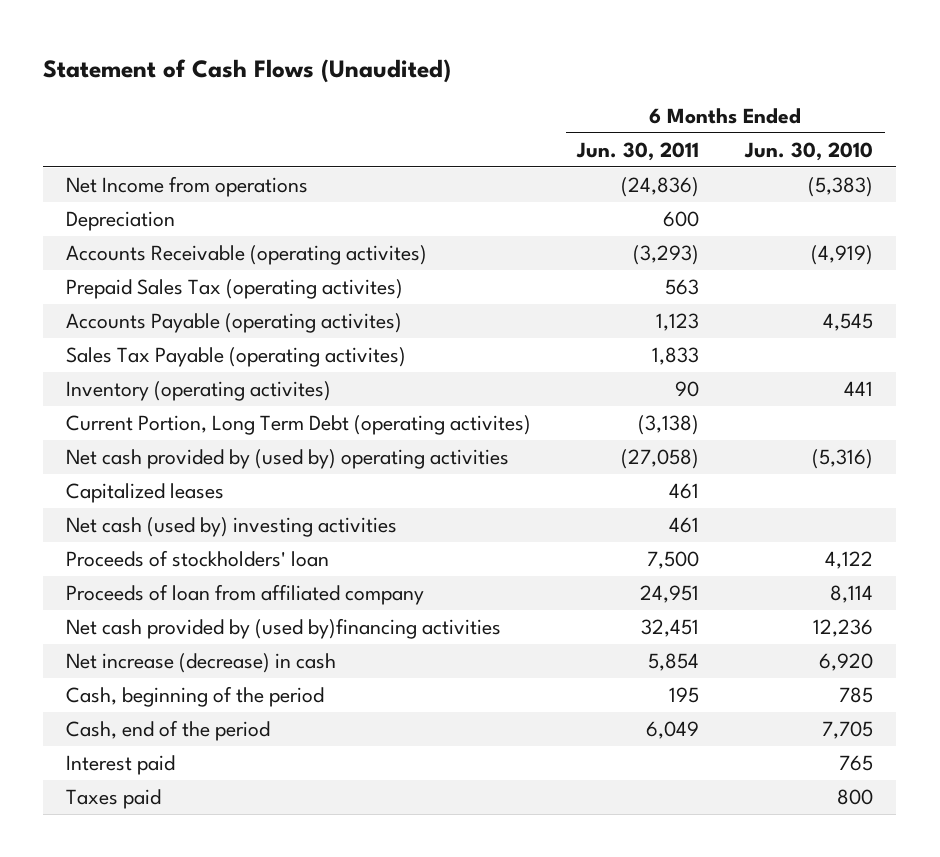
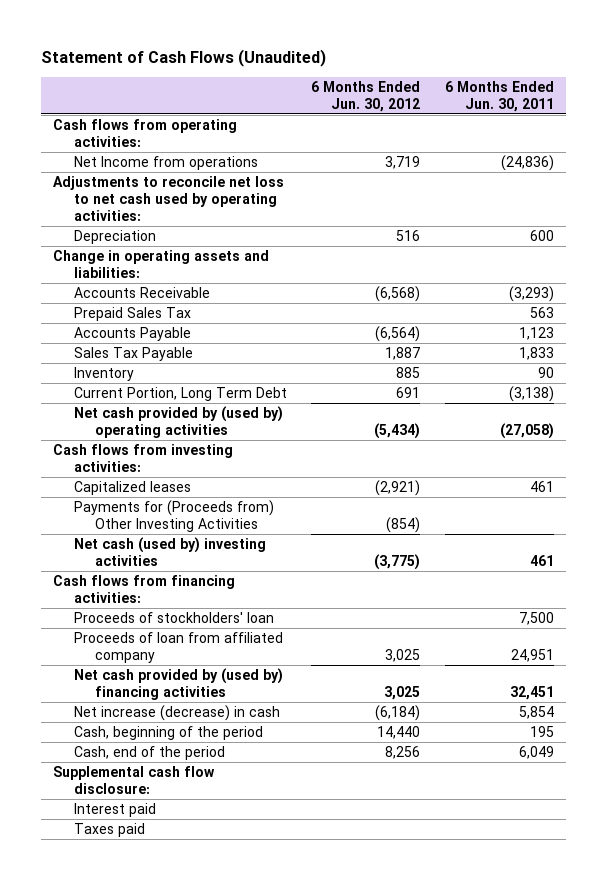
- | 6 Months Ended Jun. 30, 2011 | 6 Months Ended Jun. 30, 2010
+ | 6 Months Ended Jun. 30, 2012 | 6 Months Ended Jun. 30, 2011
+ Cash flows from operating activities:
+ Adjustments to reconcile net loss to net cash used by operating activities:
- Accounts Receivable (operating activites) | (3,293) | (4,919)
- Prepaid Sales Tax (operating activites) | 563 |
- Accounts Payable (operating activites) | 1,123 | 4,545
- Sales Tax Payable (operating activites) | 1,833 |
- Inventory (operating activites) | 90 | 441
- Current Portion, Long Term Debt (operating activites) | (3,138) |
+ Change in operating assets and liabilities:
+ Accounts Receivable | (6,568) | (3,293)
+ Prepaid Sales Tax | | 563
+ Accounts Payable | (6,564) | 1,123
+ Sales Tax Payable | 1,887 | 1,833
+ Inventory | 885 | 90
+ Current Portion, Long Term Debt | 691 | (3,138)
+ Cash flows from investing activities:
+ Payments for (Proceeds from) Other Investing Activities | (854) |
+ Cash flows from financing activities:
- Net cash provided by (used by)financing activities | 32,451 | 12,236
+ Net cash provided by (used by) financing activities | 3,025 | 32,451
+ Supplemental cash flow disclosure:

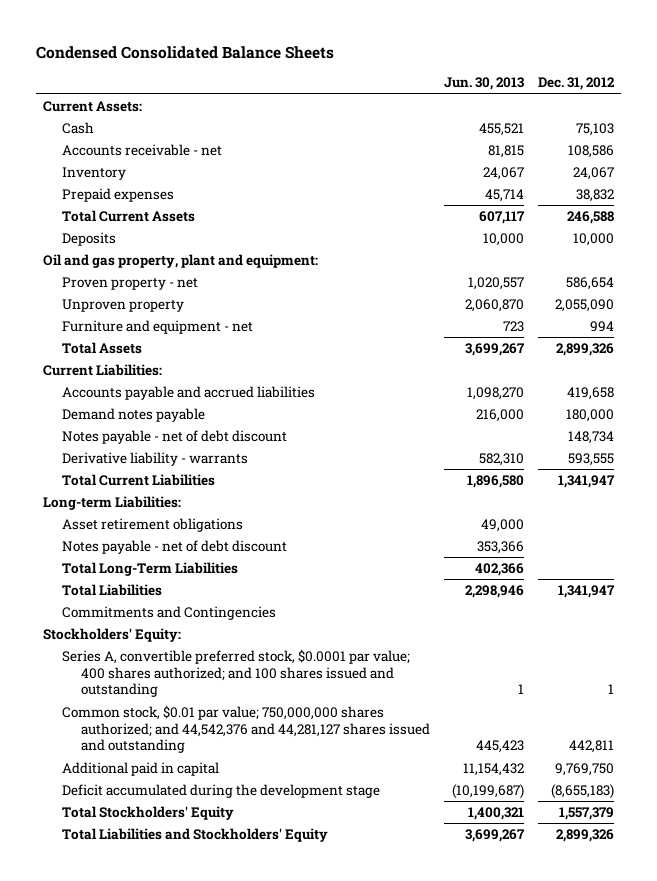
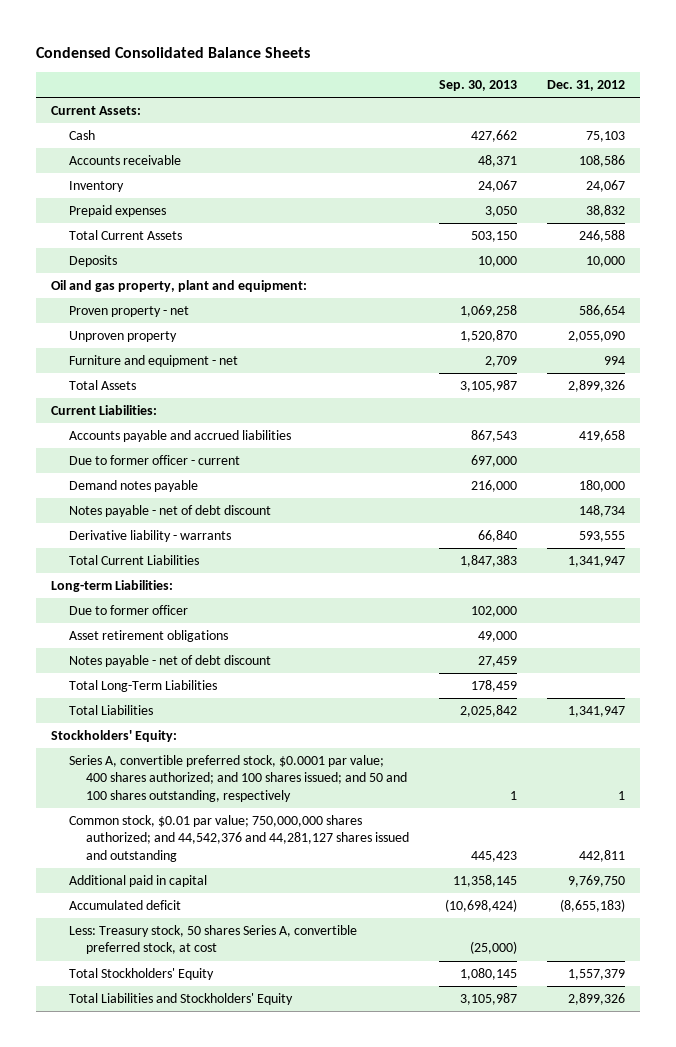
- | Jun. 30, 2013 | Dec. 31, 2012
+ | Sep. 30, 2013 | Dec. 31, 2012
- Accounts receivable - net | 81,815 | 108,586
+ Accounts receivable | 48,371 | 108,586
+ Due to former officer - current | 697,000 |
+ Due to former officer | 102,000 |
- Commitments and Contingencies
- Series A, convertible preferred stock, $0.0001 par value; 400 shares authorized; and 100 shares issued and outstanding | 1 | 1
+ Series A, convertible preferred stock, $0.0001 par value; 400 shares authorized; and 100 shares issued; and 50 and 100 shares outstanding, respectively | 1 | 1
- Deficit accumulated during the development stage | (10,199,687) | (8,655,183)
+ Accumulated deficit | (10,698,424) | (8,655,183)
+ Less: Treasury stock, 50 shares Series A, convertible preferred stock, at cost | (25,000) |

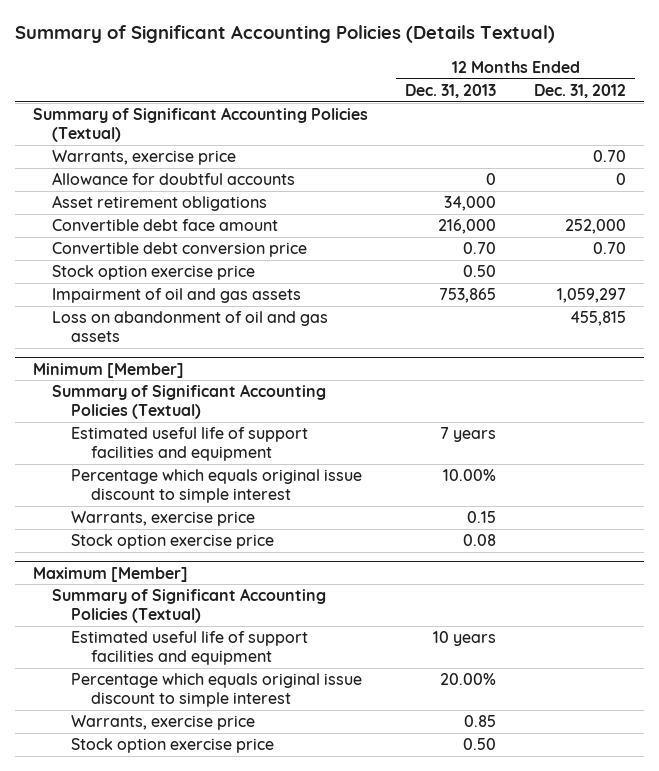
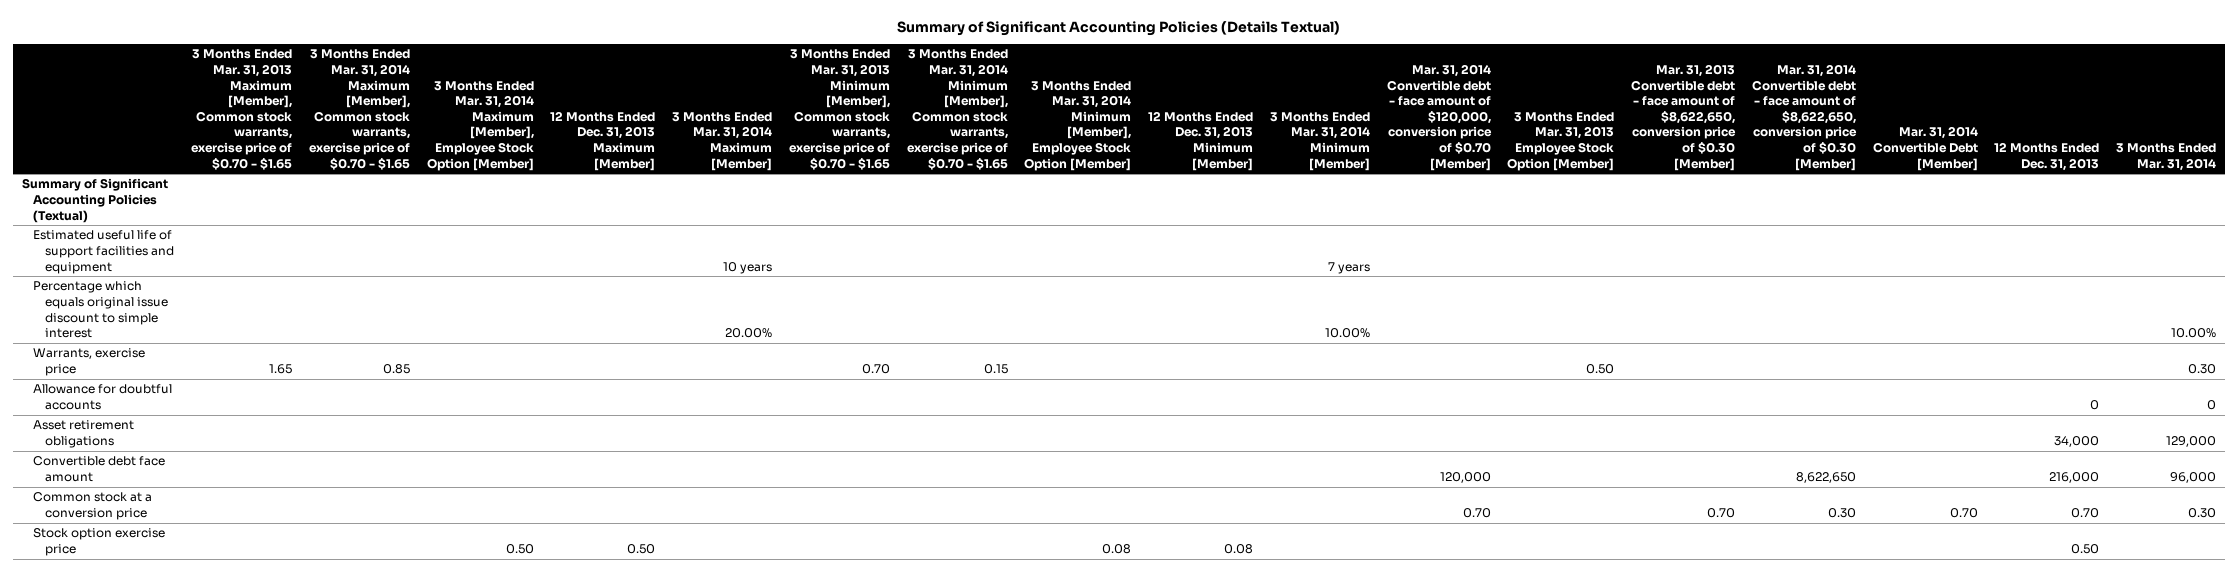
- | 12 Months Ended Dec. 31, 2013 | 12 Months Ended Dec. 31, 2012
+ | 3 Months Ended Mar. 31, 2013 Maximum [Member], Common stock warrants, exercise price of $0.70 - $1.65 | 3 Months Ended Mar. 31, 2014 Maximum [Member], Common stock warrants, exercise price of $0.70 - $1.65 | 3 Months Ended Mar. 31, 2014 Maximum [Member], Employee Stock Option [Member] | 12 Months Ended Dec. 31, 2013 Maximum [Member] | 3 Months Ended Mar. 31, 2014 Maximum [Member] | 3 Months Ended Mar. 31, 2013 Minimum [Member], Common stock warrants, exercise price of $0.70 - $1.65 | 3 Months Ended Mar. 31, 2014 Minimum [Member], Common stock warrants, exercise price of $0.70 - $1.65 | 3 Months Ended Mar. 31, 2014 Minimum [Member], Employee Stock Option [Member] | 12 Months Ended Dec. 31, 2013 Minimum [Member] | 3 Months Ended Mar. 31, 2014 Minimum [Member] | Mar. 31, 2014 Convertible debt - face amount of $120,000, conversion price of $0.70 [Member] | 3 Months Ended Mar. 31, 2013 Employee Stock Option [Member] | Mar. 31, 2013 Convertible debt - face amount of $8,622,650, conversion price of $0.30 [Member] | Mar. 31, 2014 Convertible debt - face amount of $8,622,650, conversion price of $0.30 [Member] | Mar. 31, 2014 Convertible Debt [Member] | 12 Months Ended Dec. 31, 2013 | 3 Months Ended Mar. 31, 2014
+ Estimated useful life of support facilities and equipment | | | | | 10 years | | | | | 7 years | | | | | | |
+ Percentage which equals original issue discount to simple interest | | | | | 20.00% | | | | | 10.00% | | | | | | | 10.00%
- Convertible debt conversion price | 0.70 | 0.70
- Stock option exercise price | 0.50 |
- Impairment of oil and gas assets | 753,865 | 1,059,297
- Loss on abandonment of oil and gas assets | | 455,815
- Minimum [Member]
- Summary of Significant Accounting Policies (Textual)
- Estimated useful life of support facilities and equipment | 7 years |
- Percentage which equals original issue discount to simple interest | 10.00% |
- Warrants, exercise price | 0.15 |
- Stock option exercise price | 0.08 |
- Maximum [Member]
- Summary of Significant Accounting Policies (Textual)
- Estimated useful life of support facilities and equipment | 10 years |
- Percentage which equals original issue discount to simple interest | 20.00% |
- Warrants, exercise price | 0.85 |
+ Common stock at a conversion price | | | | | | | | | | | 0.70 | | 0.70 | 0.30 | 0.70 | 0.70 | 0.30

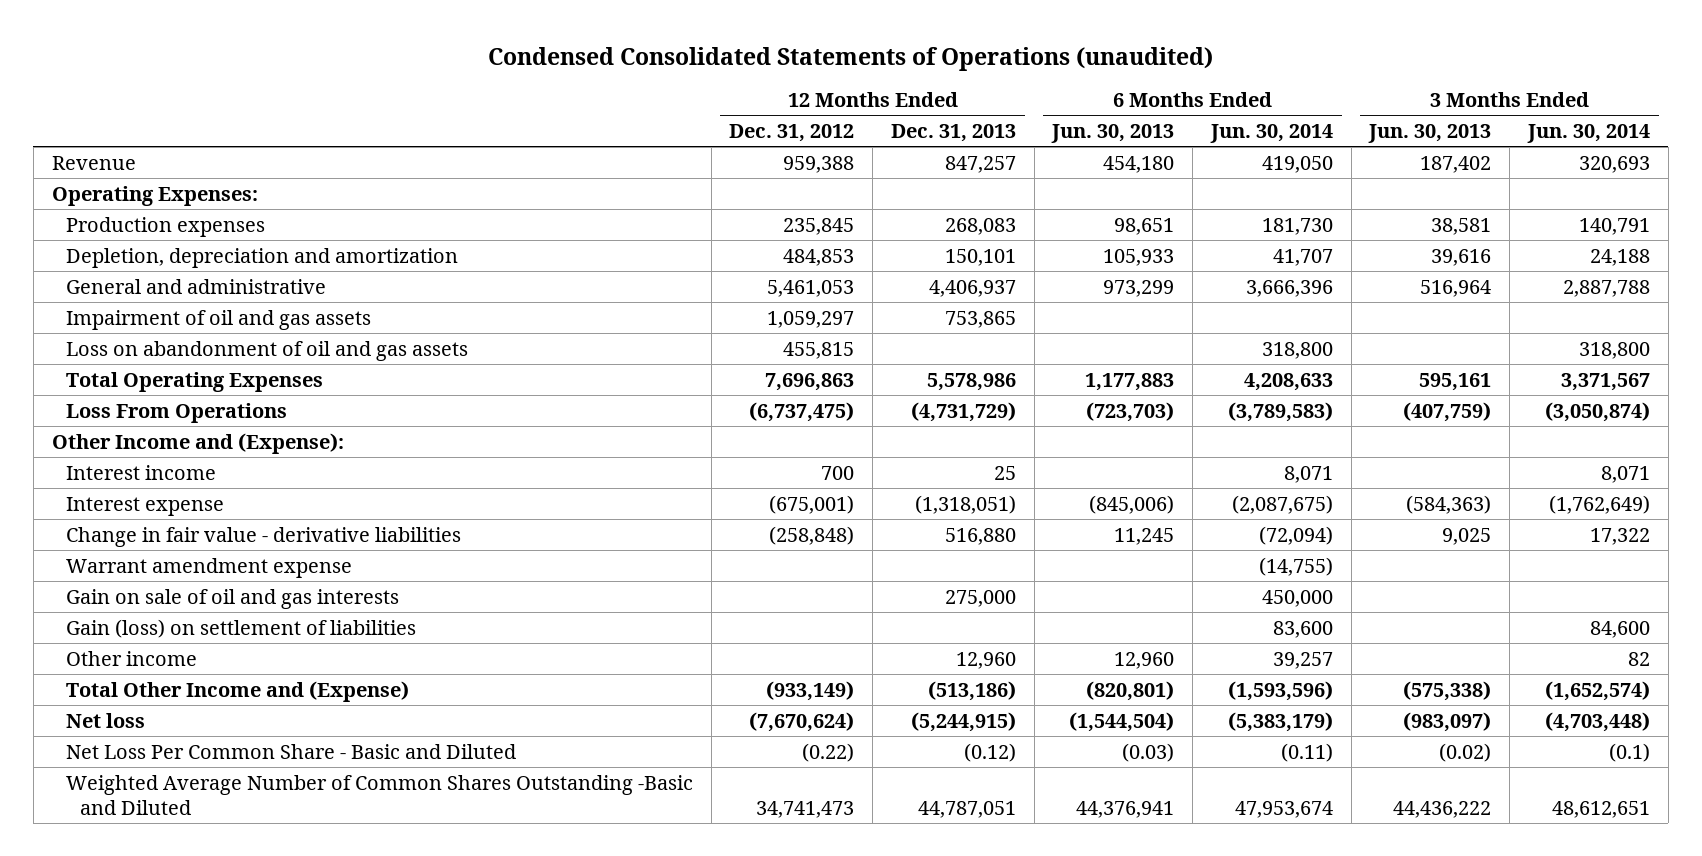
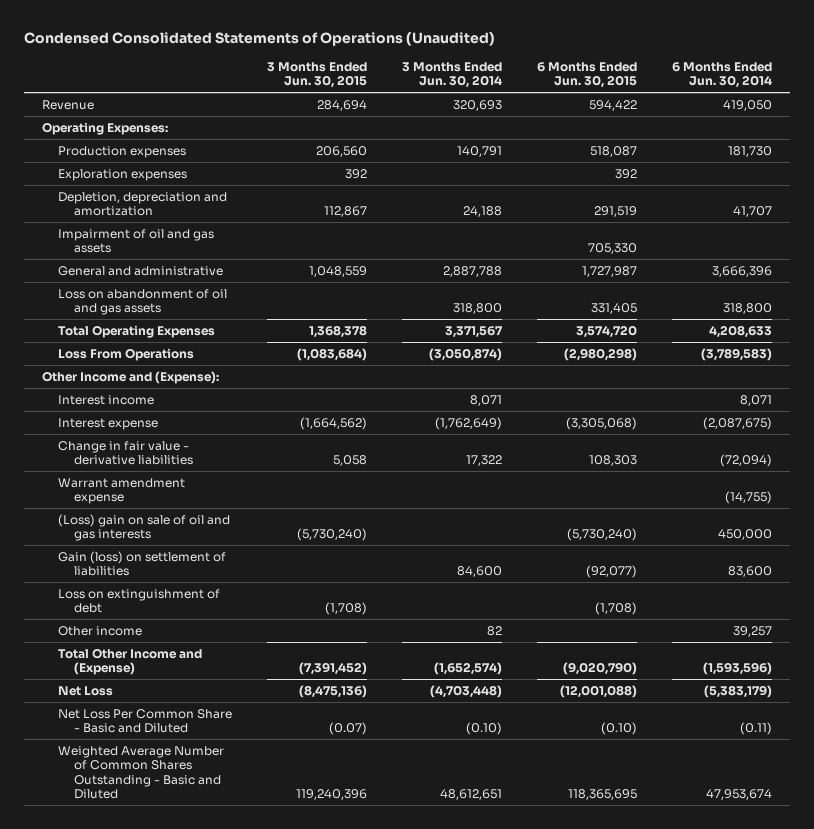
- Condensed Consolidated Statements of Operations (unaudited)
+ Condensed Consolidated Statements of Operations (Unaudited)
- | 12 Months Ended Dec. 31, 2012 | 12 Months Ended Dec. 31, 2013 | 6 Months Ended Jun. 30, 2013 | 6 Months Ended Jun. 30, 2014 | 3 Months Ended Jun. 30, 2013 | 3 Months Ended Jun. 30, 2014
+ | 3 Months Ended Jun. 30, 2015 | 3 Months Ended Jun. 30, 2014 | 6 Months Ended Jun. 30, 2015 | 6 Months Ended Jun. 30, 2014
+ Exploration expenses | 392 | | 392 |
moved down: General and administrative | 1,048,559 | 2,887,788 | 1,727,987 | 3,666,396
- Gain on sale of oil and gas interests | | 275,000 | | 450,000 | |
+ (Loss) gain on sale of oil and gas interests | (5,730,240) | | (5,730,240) | 450,000
+ Loss on extinguishment of debt | (1,708) | | (1,708) |
- Net loss | (7,670,624) | (5,244,915) | (1,544,504) | (5,383,179) | (983,097) | (4,703,448)
- Net Loss Per Common Share - Basic and Diluted | (0.22) | (0.12) | (0.03) | (0.11) | (0.02) | (0.1)
- Weighted Average Number of Common Shares Outstanding -Basic and Diluted | 34,741,473 | 44,787,051 | 44,376,941 | 47,953,674 | 44,436,222 | 48,612,651
+ Net Loss | (8,475,136) | (4,703,448) | (12,001,088) | (5,383,179)
+ Net Loss Per Common Share - Basic and Diluted | (0.07) | (0.10) | (0.10) | (0.11)
+ Weighted Average Number of Common Shares Outstanding - Basic and Diluted | 119,240,396 | 48,612,651 | 118,365,695 | 47,953,674

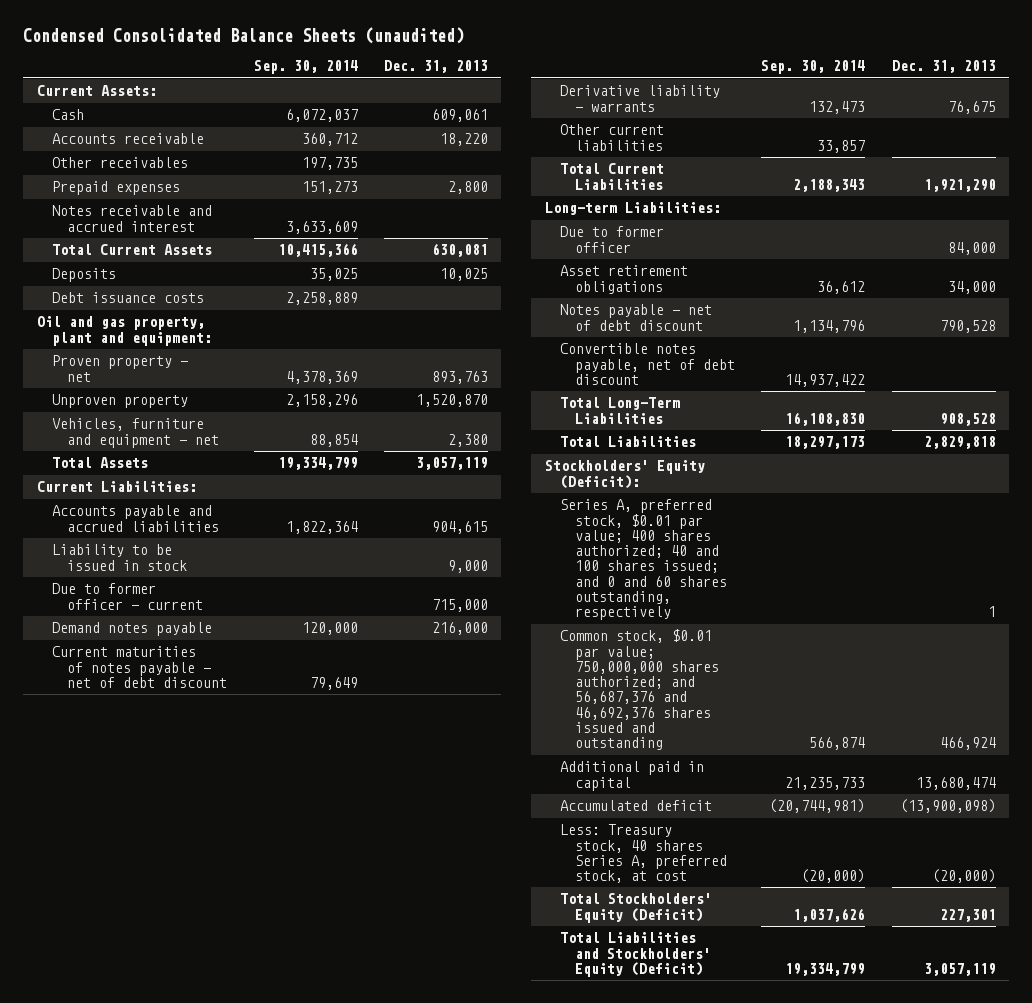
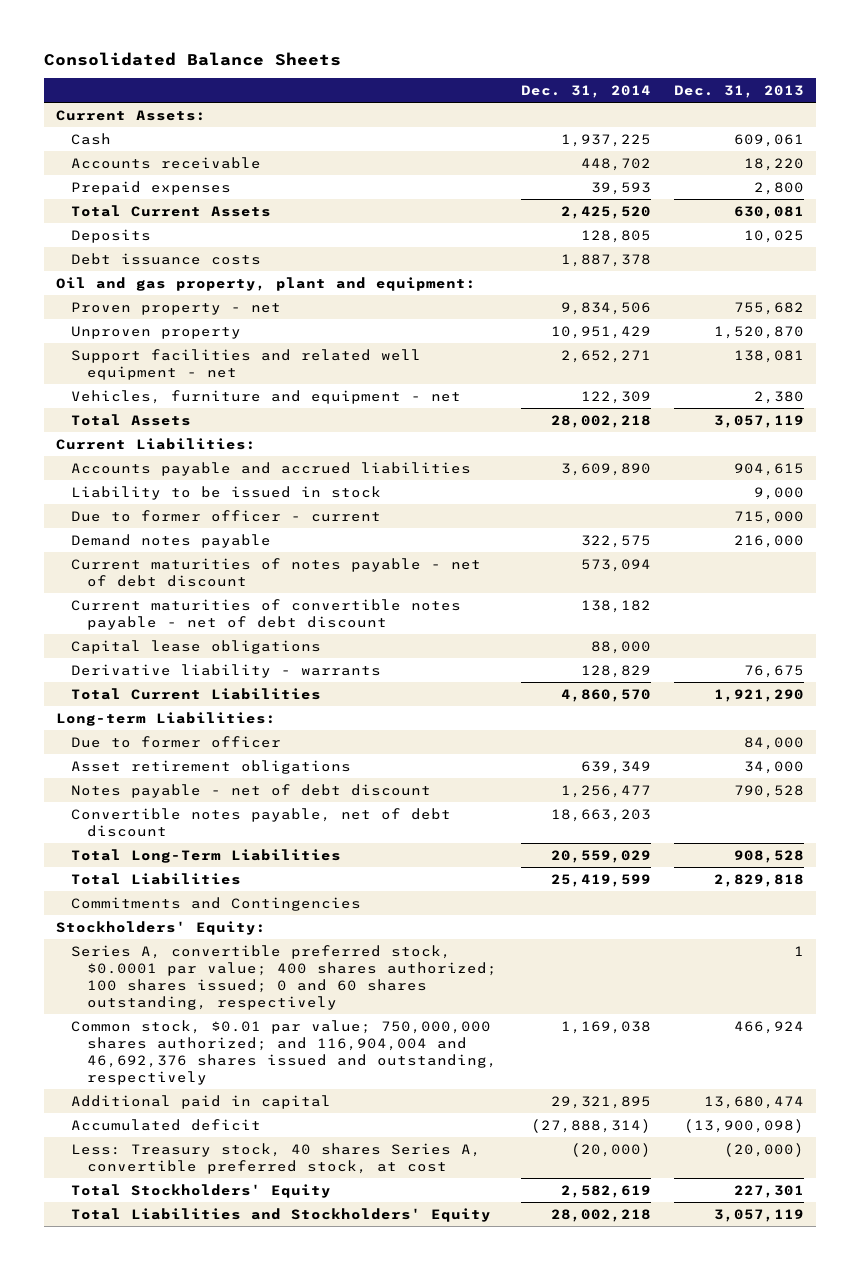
- Condensed Consolidated Balance Sheets (unaudited)
+ Consolidated Balance Sheets
- | Sep. 30, 2014 | Dec. 31, 2013
+ | Dec. 31, 2014 | Dec. 31, 2013
- Other receivables | 197,735 |
- Notes receivable and accrued interest | 3,633,609 |
- Proven property - net | 4,378,369 | 893,763
+ Proven property - net | 9,834,506 | 755,682
+ Support facilities and related well equipment - net | 2,652,271 | 138,081
+ Current maturities of convertible notes payable - net of debt discount | 138,182 |
+ Capital lease obligations | 88,000 |
- Other current liabilities | 33,857 |
- Stockholders' Equity (Deficit):
- Series A, preferred stock, $0.01 par value; 400 shares authorized; 40 and 100 shares issued; and 0 and 60 shares outstanding, respectively | | 1
- Common stock, $0.01 par value; 750,000,000 shares authorized; and 56,687,376 and 46,692,376 shares issued and outstanding | 566,874 | 466,924
+ Commitments and Contingencies
+ Stockholders' Equity:
+ Series A, convertible preferred stock, $0.0001 par value; 400 shares authorized; 100 shares issued; 0 and 60 shares outstanding, respectively | | 1
+ Common stock, $0.01 par value; 750,000,000 shares authorized; and 116,904,004 and 46,692,376 shares issued and outstanding, respectively | 1,169,038 | 466,924
- Less: Treasury stock, 40 shares Series A, preferred stock, at cost | (20,000) | (20,000)
- Total Stockholders' Equity (Deficit) | 1,037,626 | 227,301
- Total Liabilities and Stockholders' Equity (Deficit) | 19,334,799 | 3,057,119
+ Less: Treasury stock, 40 shares Series A, convertible preferred stock, at cost | (20,000) | (20,000)
+ Total Stockholders' Equity | 2,582,619 | 227,301
+ Total Liabilities and Stockholders' Equity | 28,002,218 | 3,057,119

